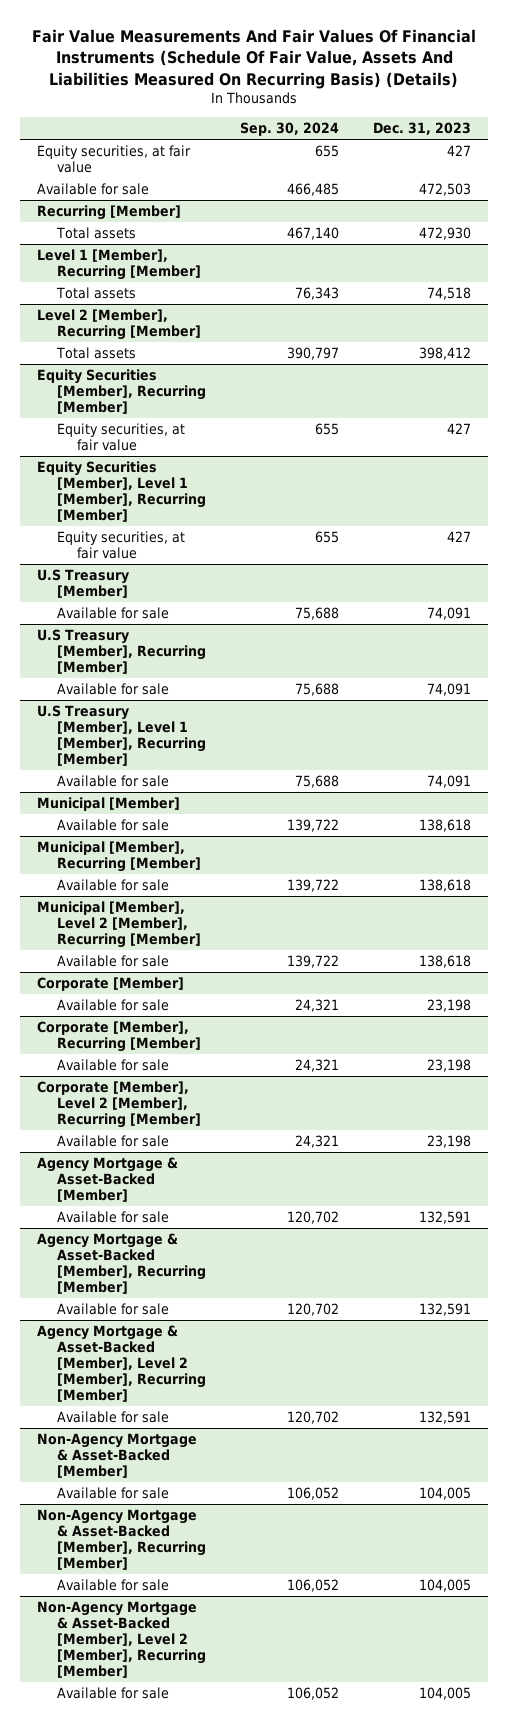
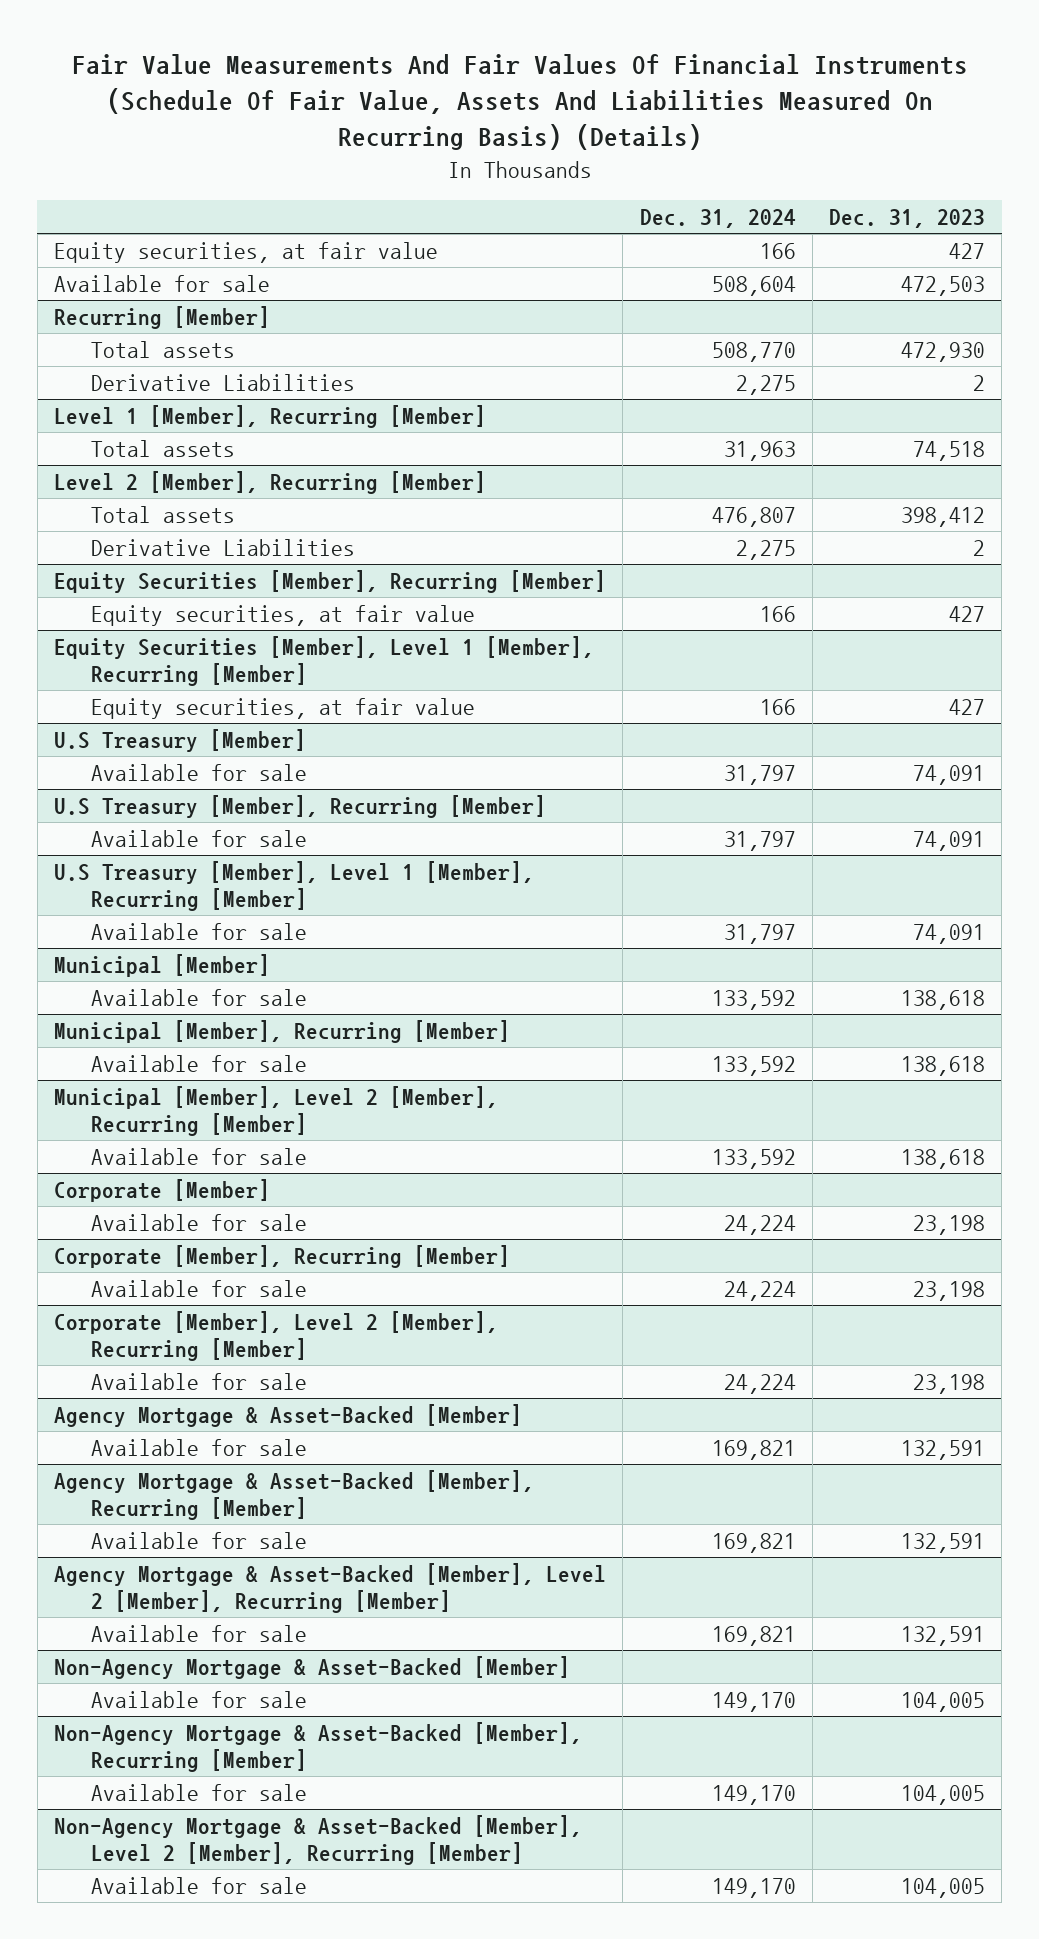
- | Sep. 30, 2024 | Dec. 31, 2023
+ | Dec. 31, 2024 | Dec. 31, 2023
@ Recurring [Member]
+ Derivative Liabilities | 2,275 | 2
@ Level 2 [Member], Recurring [Member]
+ Derivative Liabilities | 2,275 | 2

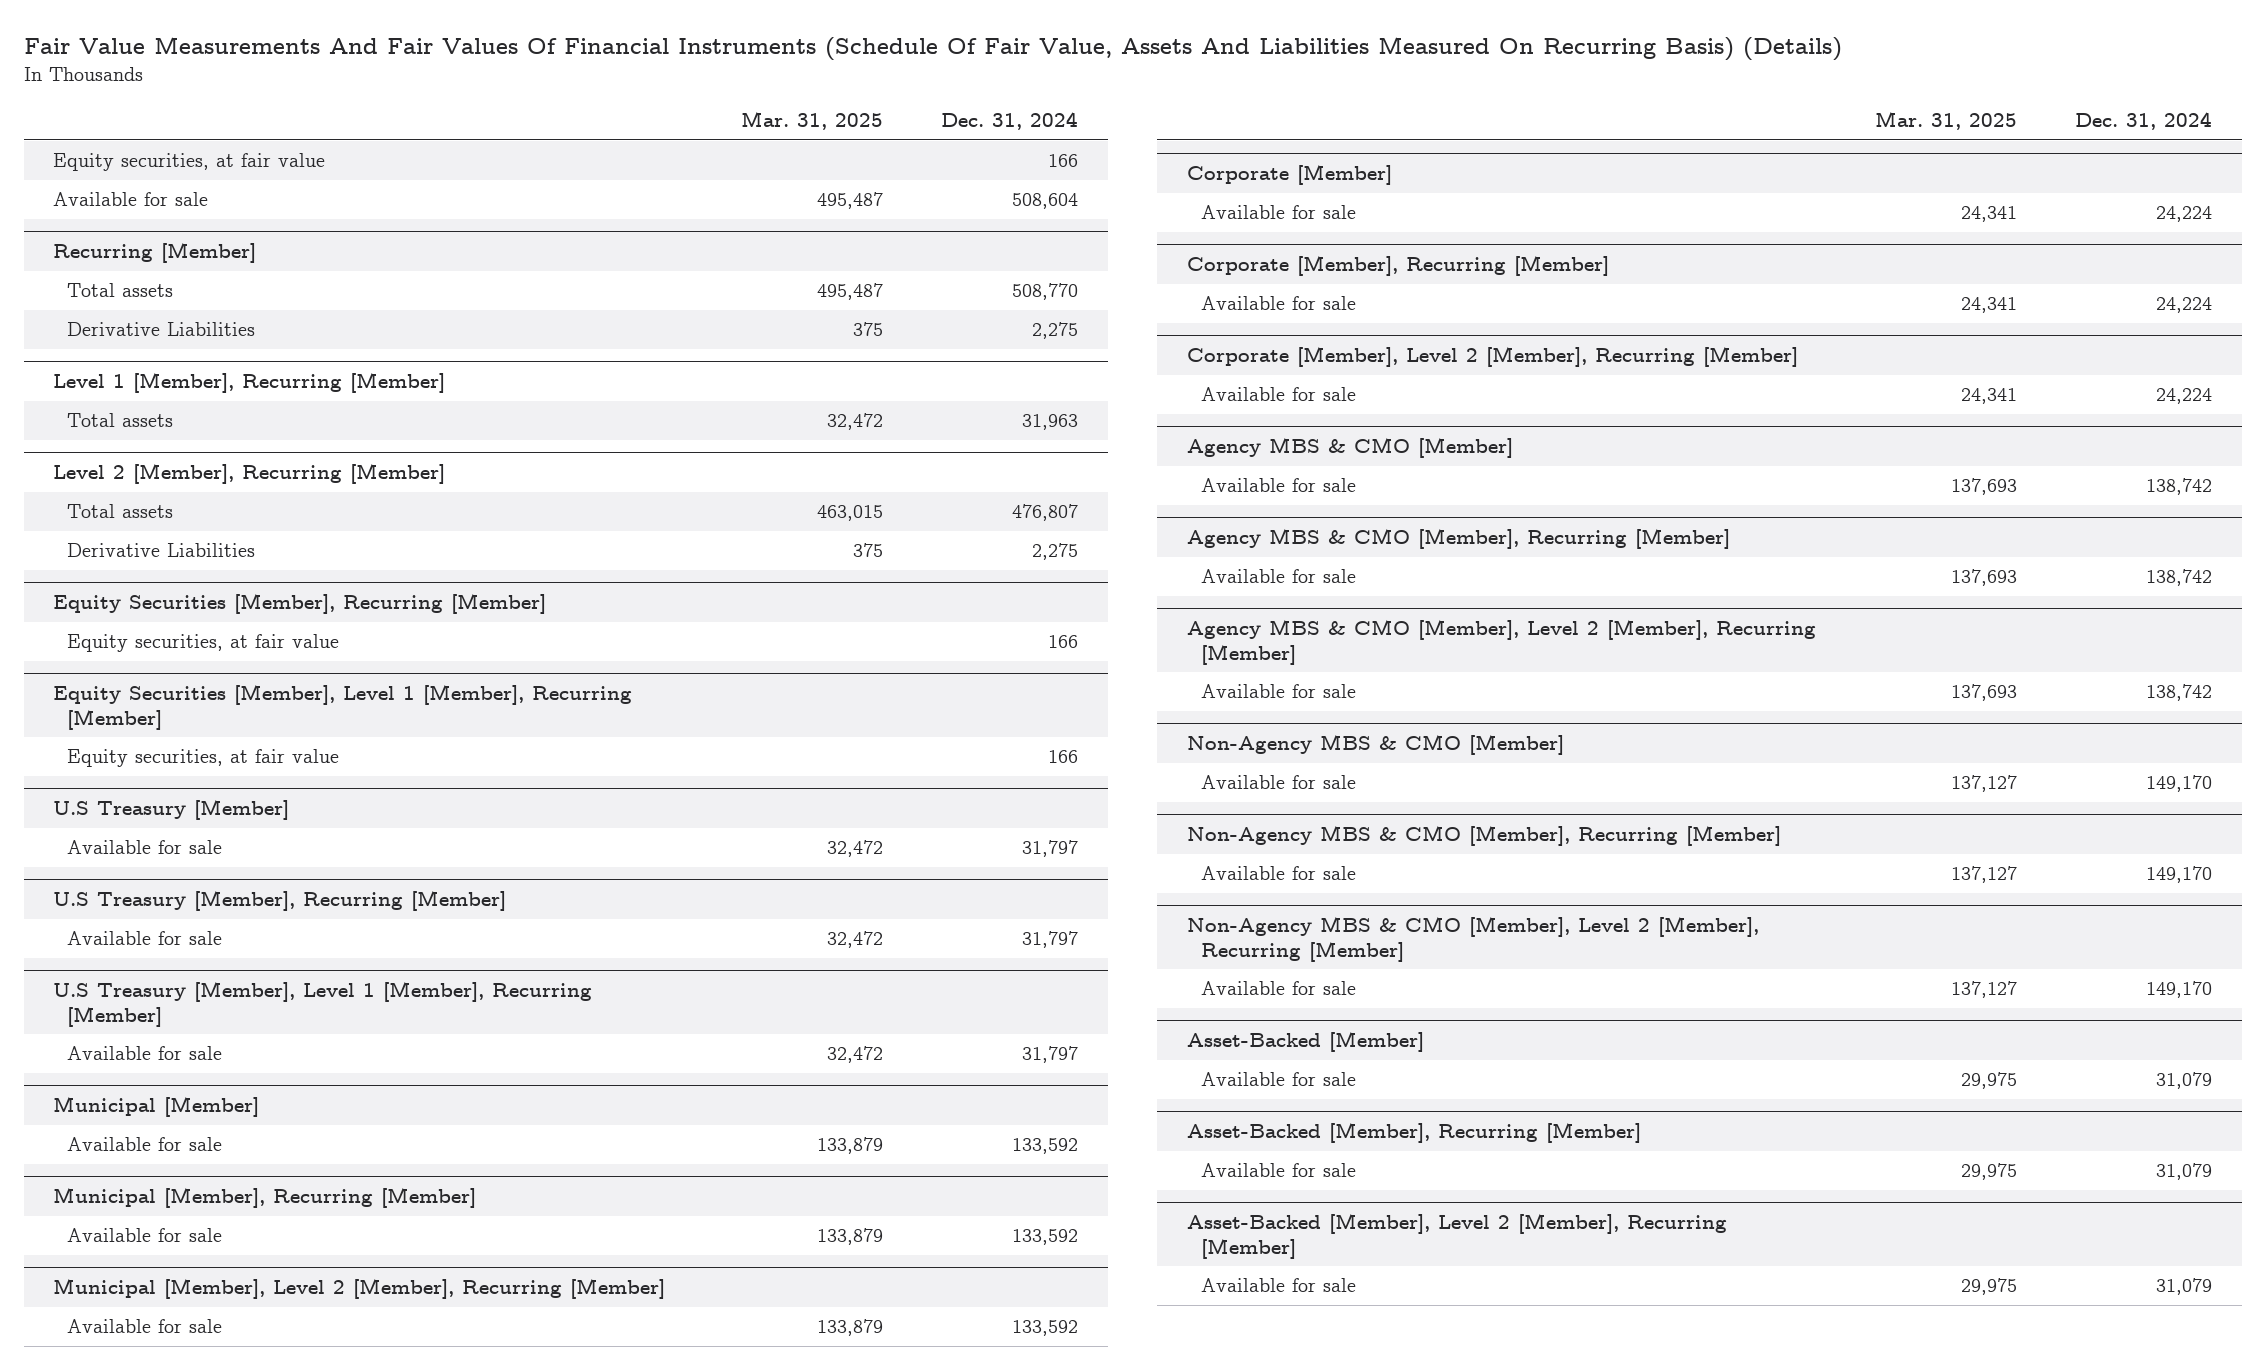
- | Dec. 31, 2024 | Dec. 31, 2023
+ | Mar. 31, 2025 | Dec. 31, 2024
- Agency Mortgage & Asset-Backed [Member]
- Available for sale | 169,821 | 132,591
- Agency Mortgage & Asset-Backed [Member], Recurring [Member]
- Available for sale | 169,821 | 132,591
- Agency Mortgage & Asset-Backed [Member], Level 2 [Member], Recurring [Member]
- Available for sale | 169,821 | 132,591
- Non-Agency Mortgage & Asset-Backed [Member]
+ Agency MBS & CMO [Member]
+ Available for sale | 137,693 | 138,742
+ Agency MBS & CMO [Member], Recurring [Member]
+ Available for sale | 137,693 | 138,742
+ Agency MBS & CMO [Member], Level 2 [Member], Recurring [Member]
+ Available for sale | 137,693 | 138,742
+ Non-Agency MBS & CMO [Member]
- Non-Agency Mortgage & Asset-Backed [Member], Recurring [Member]
+ Non-Agency MBS & CMO [Member], Recurring [Member]
- Non-Agency Mortgage & Asset-Backed [Member], Level 2 [Member], Recurring [Member]
+ Non-Agency MBS & CMO [Member], Level 2 [Member], Recurring [Member]
+ Asset-Backed [Member]
+ Available for sale | 29,975 | 31,079
+ Asset-Backed [Member], Recurring [Member]
+ Available for sale | 29,975 | 31,079
+ Asset-Backed [Member], Level 2 [Member], Recurring [Member]
+ Available for sale | 29,975 | 31,079

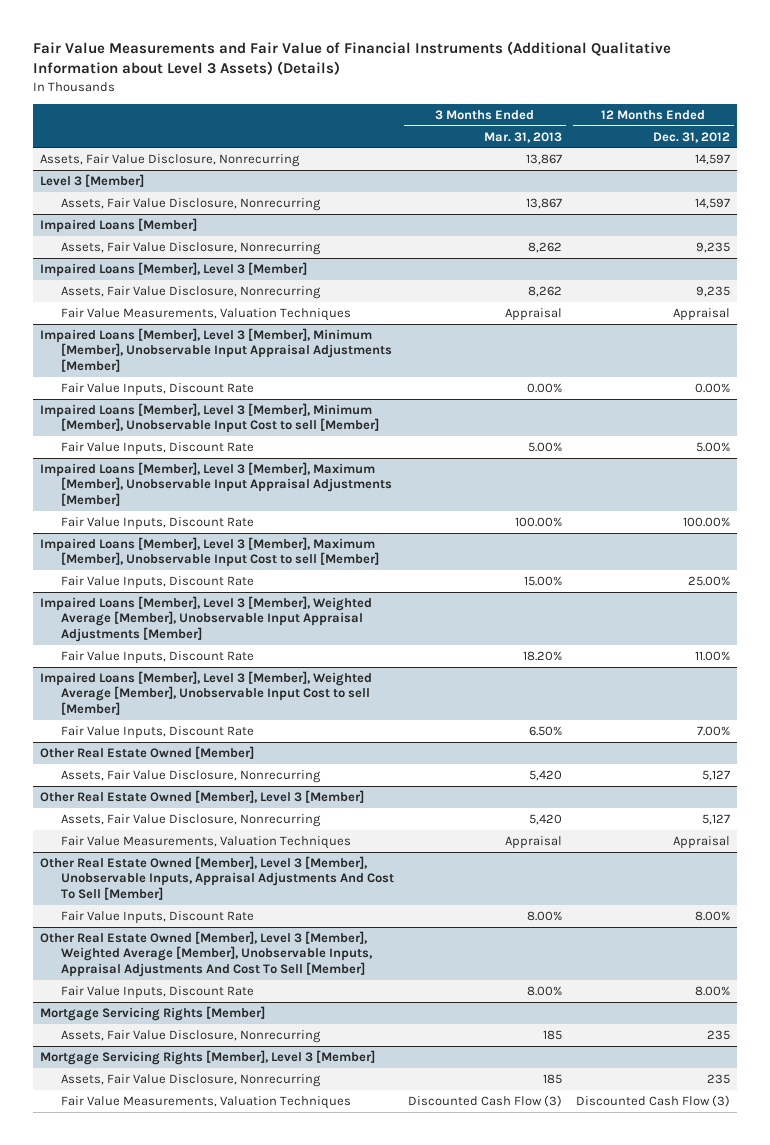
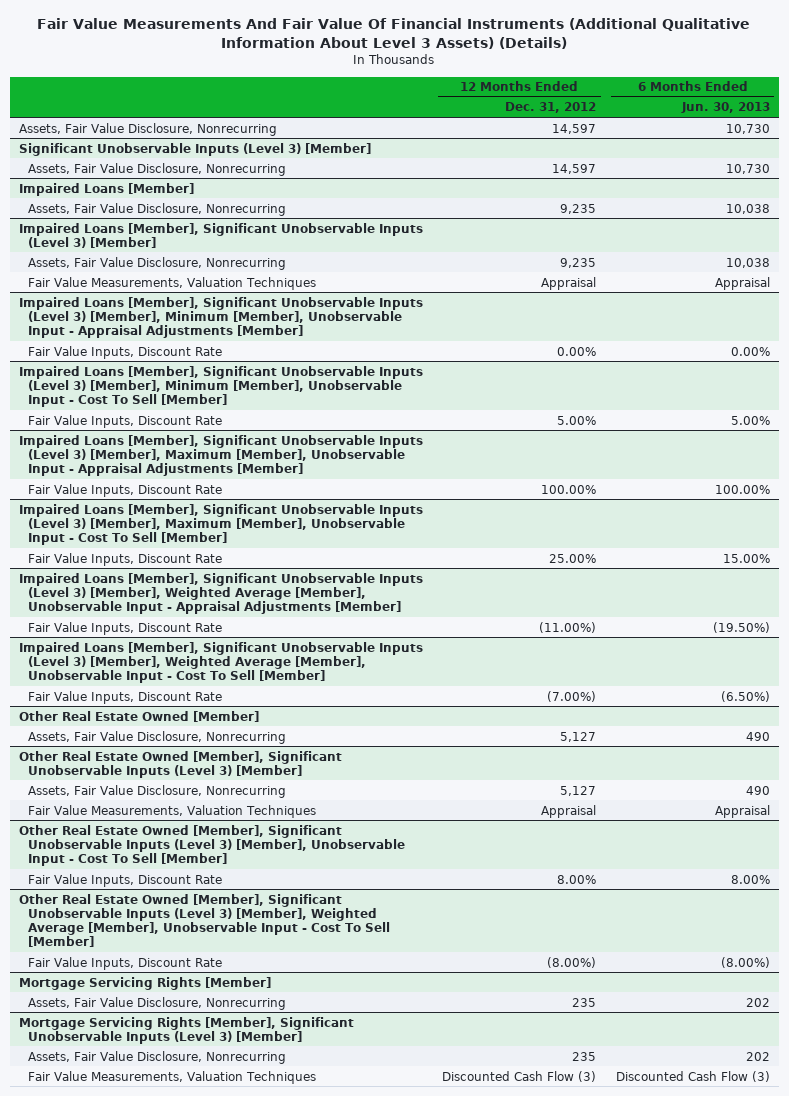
- Fair Value Measurements and Fair Value of Financial Instruments (Additional Qualitative Information about Level 3 Assets) (Details)
+ Fair Value Measurements And Fair Value Of Financial Instruments (Additional Qualitative Information About Level 3 Assets) (Details)
- | 3 Months Ended Mar. 31, 2013 | 12 Months Ended Dec. 31, 2012
+ | 12 Months Ended Dec. 31, 2012 | 6 Months Ended Jun. 30, 2013
- Level 3 [Member]
+ Significant Unobservable Inputs (Level 3) [Member]
- Impaired Loans [Member], Level 3 [Member]
+ Impaired Loans [Member], Significant Unobservable Inputs (Level 3) [Member]
- Impaired Loans [Member], Level 3 [Member], Minimum [Member], Unobservable Input Appraisal Adjustments [Member]
+ Impaired Loans [Member], Significant Unobservable Inputs (Level 3) [Member], Minimum [Member], Unobservable Input - Appraisal Adjustments [Member]
- Impaired Loans [Member], Level 3 [Member], Minimum [Member], Unobservable Input Cost to sell [Member]
+ Impaired Loans [Member], Significant Unobservable Inputs (Level 3) [Member], Minimum [Member], Unobservable Input - Cost To Sell [Member]
- Impaired Loans [Member], Level 3 [Member], Maximum [Member], Unobservable Input Appraisal Adjustments [Member]
+ Impaired Loans [Member], Significant Unobservable Inputs (Level 3) [Member], Maximum [Member], Unobservable Input - Appraisal Adjustments [Member]
- Impaired Loans [Member], Level 3 [Member], Maximum [Member], Unobservable Input Cost to sell [Member]
+ Impaired Loans [Member], Significant Unobservable Inputs (Level 3) [Member], Maximum [Member], Unobservable Input - Cost To Sell [Member]
- Impaired Loans [Member], Level 3 [Member], Weighted Average [Member], Unobservable Input Appraisal Adjustments [Member]
- Fair Value Inputs, Discount Rate | 18.20% | 11.00%
- Impaired Loans [Member], Level 3 [Member], Weighted Average [Member], Unobservable Input Cost to sell [Member]
- Fair Value Inputs, Discount Rate | 6.50% | 7.00%
+ Impaired Loans [Member], Significant Unobservable Inputs (Level 3) [Member], Weighted Average [Member], Unobservable Input - Appraisal Adjustments [Member]
+ Fair Value Inputs, Discount Rate | (11.00%) | (19.50%)
+ Impaired Loans [Member], Significant Unobservable Inputs (Level 3) [Member], Weighted Average [Member], Unobservable Input - Cost To Sell [Member]
+ Fair Value Inputs, Discount Rate | (7.00%) | (6.50%)
- Other Real Estate Owned [Member], Level 3 [Member]
+ Other Real Estate Owned [Member], Significant Unobservable Inputs (Level 3) [Member]
- Other Real Estate Owned [Member], Level 3 [Member], Unobservable Inputs, Appraisal Adjustments And Cost To Sell [Member]
- Fair Value Inputs, Discount Rate | 8.00% | 8.00%
- Other Real Estate Owned [Member], Level 3 [Member], Weighted Average [Member], Unobservable Inputs, Appraisal Adjustments And Cost To Sell [Member]
+ Other Real Estate Owned [Member], Significant Unobservable Inputs (Level 3) [Member], Unobservable Input - Cost To Sell [Member]
+ Other Real Estate Owned [Member], Significant Unobservable Inputs (Level 3) [Member], Weighted Average [Member], Unobservable Input - Cost To Sell [Member]
+ Fair Value Inputs, Discount Rate | (8.00%) | (8.00%)
- Mortgage Servicing Rights [Member], Level 3 [Member]
+ Mortgage Servicing Rights [Member], Significant Unobservable Inputs (Level 3) [Member]

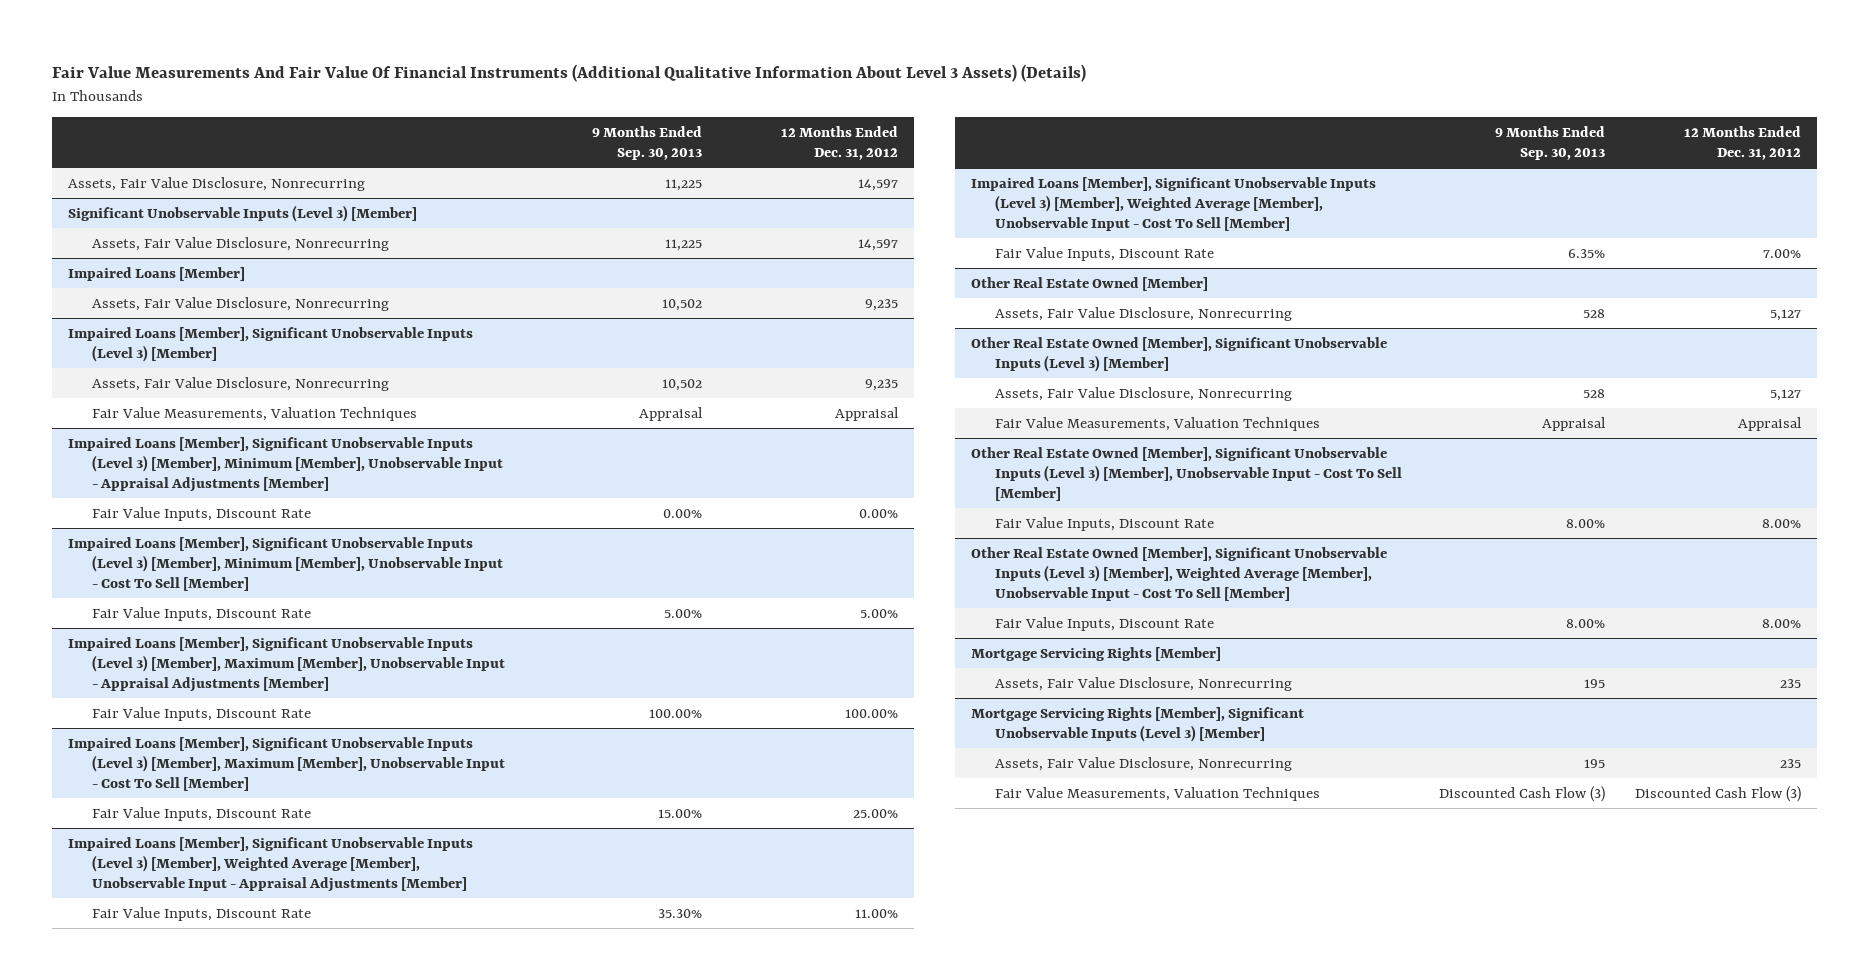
- | 12 Months Ended Dec. 31, 2012 | 6 Months Ended Jun. 30, 2013
+ | 9 Months Ended Sep. 30, 2013 | 12 Months Ended Dec. 31, 2012
@ Impaired Loans [Member], Significant Unobservable Inputs (Level 3) [Member], Weighted Average [Member], Unobservable Input - Appraisal Adjustments [Member]
- Fair Value Inputs, Discount Rate | (11.00%) | (19.50%)
+ Fair Value Inputs, Discount Rate | 35.30% | 11.00%
@ Impaired Loans [Member], Significant Unobservable Inputs (Level 3) [Member], Weighted Average [Member], Unobservable Input - Cost To Sell [Member]
- Fair Value Inputs, Discount Rate | (7.00%) | (6.50%)
+ Fair Value Inputs, Discount Rate | 6.35% | 7.00%
@ Other Real Estate Owned [Member], Significant Unobservable Inputs (Level 3) [Member], Weighted Average [Member], Unobservable Input - Cost To Sell [Member]
- Fair Value Inputs, Discount Rate | (8.00%) | (8.00%)
+ Fair Value Inputs, Discount Rate | 8.00% | 8.00%

